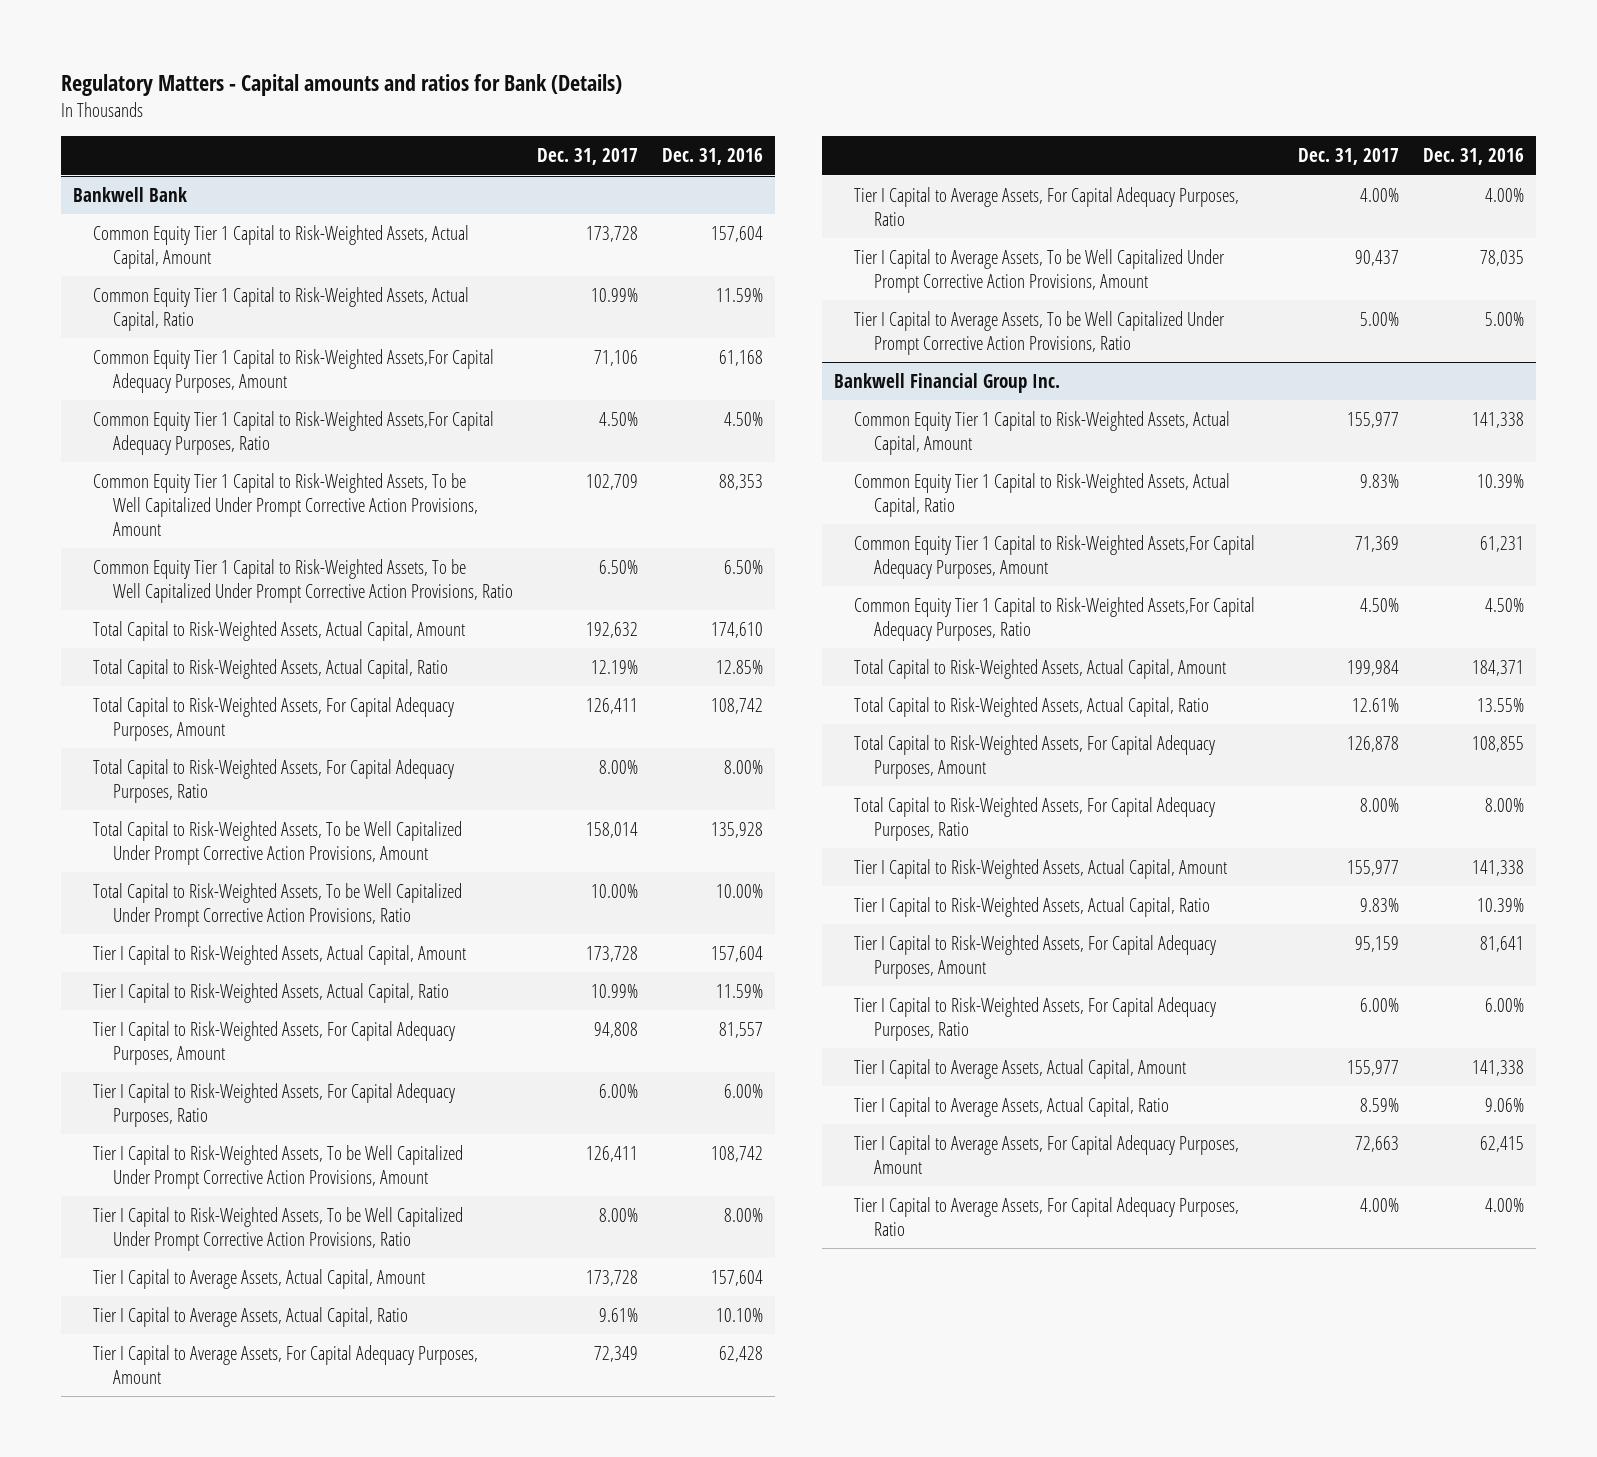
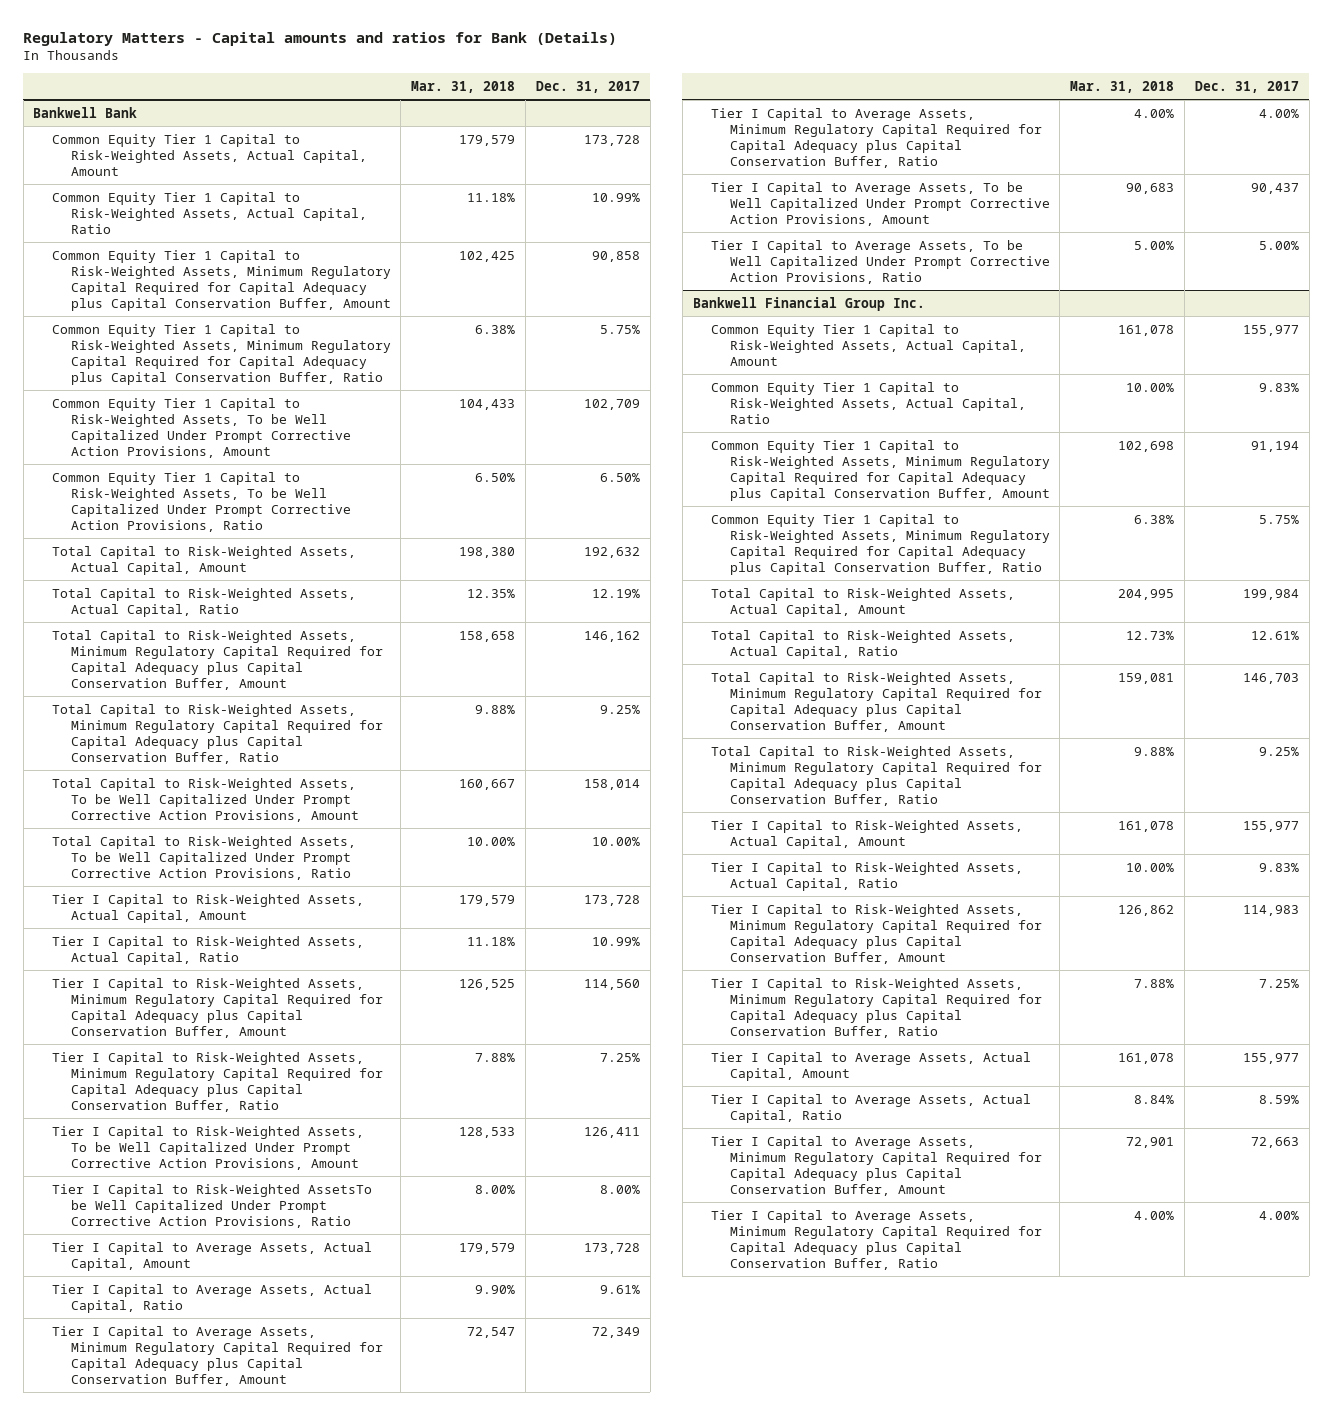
- | Dec. 31, 2017 | Dec. 31, 2016
+ | Mar. 31, 2018 | Dec. 31, 2017
@ Bankwell Bank
- Common Equity Tier 1 Capital to Risk-Weighted Assets,For Capital Adequacy Purposes, Amount | 71,106 | 61,168
- Common Equity Tier 1 Capital to Risk-Weighted Assets,For Capital Adequacy Purposes, Ratio | 4.50% | 4.50%
+ Common Equity Tier 1 Capital to Risk-Weighted Assets, Minimum Regulatory Capital Required for Capital Adequacy plus Capital Conservation Buffer, Amount | 102,425 | 90,858
+ Common Equity Tier 1 Capital to Risk-Weighted Assets, Minimum Regulatory Capital Required for Capital Adequacy plus Capital Conservation Buffer, Ratio | 6.38% | 5.75%
- Total Capital to Risk-Weighted Assets, For Capital Adequacy Purposes, Amount | 126,411 | 108,742
- Total Capital to Risk-Weighted Assets, For Capital Adequacy Purposes, Ratio | 8.00% | 8.00%
+ Total Capital to Risk-Weighted Assets, Minimum Regulatory Capital Required for Capital Adequacy plus Capital Conservation Buffer, Amount | 158,658 | 146,162
+ Total Capital to Risk-Weighted Assets, Minimum Regulatory Capital Required for Capital Adequacy plus Capital Conservation Buffer, Ratio | 9.88% | 9.25%
- Tier I Capital to Risk-Weighted Assets, For Capital Adequacy Purposes, Amount | 94,808 | 81,557
- Tier I Capital to Risk-Weighted Assets, For Capital Adequacy Purposes, Ratio | 6.00% | 6.00%
+ Tier I Capital to Risk-Weighted Assets, Minimum Regulatory Capital Required for Capital Adequacy plus Capital Conservation Buffer, Amount | 126,525 | 114,560
+ Tier I Capital to Risk-Weighted Assets, Minimum Regulatory Capital Required for Capital Adequacy plus Capital Conservation Buffer, Ratio | 7.88% | 7.25%
- Tier I Capital to Risk-Weighted Assets, To be Well Capitalized Under Prompt Corrective Action Provisions, Ratio | 8.00% | 8.00%
+ Tier I Capital to Risk-Weighted AssetsTo be Well Capitalized Under Prompt Corrective Action Provisions, Ratio | 8.00% | 8.00%
- Tier I Capital to Average Assets, For Capital Adequacy Purposes, Amount | 72,349 | 62,428
- Tier I Capital to Average Assets, For Capital Adequacy Purposes, Ratio | 4.00% | 4.00%
+ Tier I Capital to Average Assets, Minimum Regulatory Capital Required for Capital Adequacy plus Capital Conservation Buffer, Amount | 72,547 | 72,349
+ Tier I Capital to Average Assets, Minimum Regulatory Capital Required for Capital Adequacy plus Capital Conservation Buffer, Ratio | 4.00% | 4.00%
@ Bankwell Financial Group Inc.
- Common Equity Tier 1 Capital to Risk-Weighted Assets,For Capital Adequacy Purposes, Amount | 71,369 | 61,231
- Common Equity Tier 1 Capital to Risk-Weighted Assets,For Capital Adequacy Purposes, Ratio | 4.50% | 4.50%
+ Common Equity Tier 1 Capital to Risk-Weighted Assets, Minimum Regulatory Capital Required for Capital Adequacy plus Capital Conservation Buffer, Amount | 102,698 | 91,194
+ Common Equity Tier 1 Capital to Risk-Weighted Assets, Minimum Regulatory Capital Required for Capital Adequacy plus Capital Conservation Buffer, Ratio | 6.38% | 5.75%
- Total Capital to Risk-Weighted Assets, For Capital Adequacy Purposes, Amount | 126,878 | 108,855
- Total Capital to Risk-Weighted Assets, For Capital Adequacy Purposes, Ratio | 8.00% | 8.00%
+ Total Capital to Risk-Weighted Assets, Minimum Regulatory Capital Required for Capital Adequacy plus Capital Conservation Buffer, Amount | 159,081 | 146,703
+ Total Capital to Risk-Weighted Assets, Minimum Regulatory Capital Required for Capital Adequacy plus Capital Conservation Buffer, Ratio | 9.88% | 9.25%
- Tier I Capital to Risk-Weighted Assets, For Capital Adequacy Purposes, Amount | 95,159 | 81,641
- Tier I Capital to Risk-Weighted Assets, For Capital Adequacy Purposes, Ratio | 6.00% | 6.00%
+ Tier I Capital to Risk-Weighted Assets, Minimum Regulatory Capital Required for Capital Adequacy plus Capital Conservation Buffer, Amount | 126,862 | 114,983
+ Tier I Capital to Risk-Weighted Assets, Minimum Regulatory Capital Required for Capital Adequacy plus Capital Conservation Buffer, Ratio | 7.88% | 7.25%
- Tier I Capital to Average Assets, For Capital Adequacy Purposes, Amount | 72,663 | 62,415
- Tier I Capital to Average Assets, For Capital Adequacy Purposes, Ratio | 4.00% | 4.00%
+ Tier I Capital to Average Assets, Minimum Regulatory Capital Required for Capital Adequacy plus Capital Conservation Buffer, Amount | 72,901 | 72,663
+ Tier I Capital to Average Assets, Minimum Regulatory Capital Required for Capital Adequacy plus Capital Conservation Buffer, Ratio | 4.00% | 4.00%

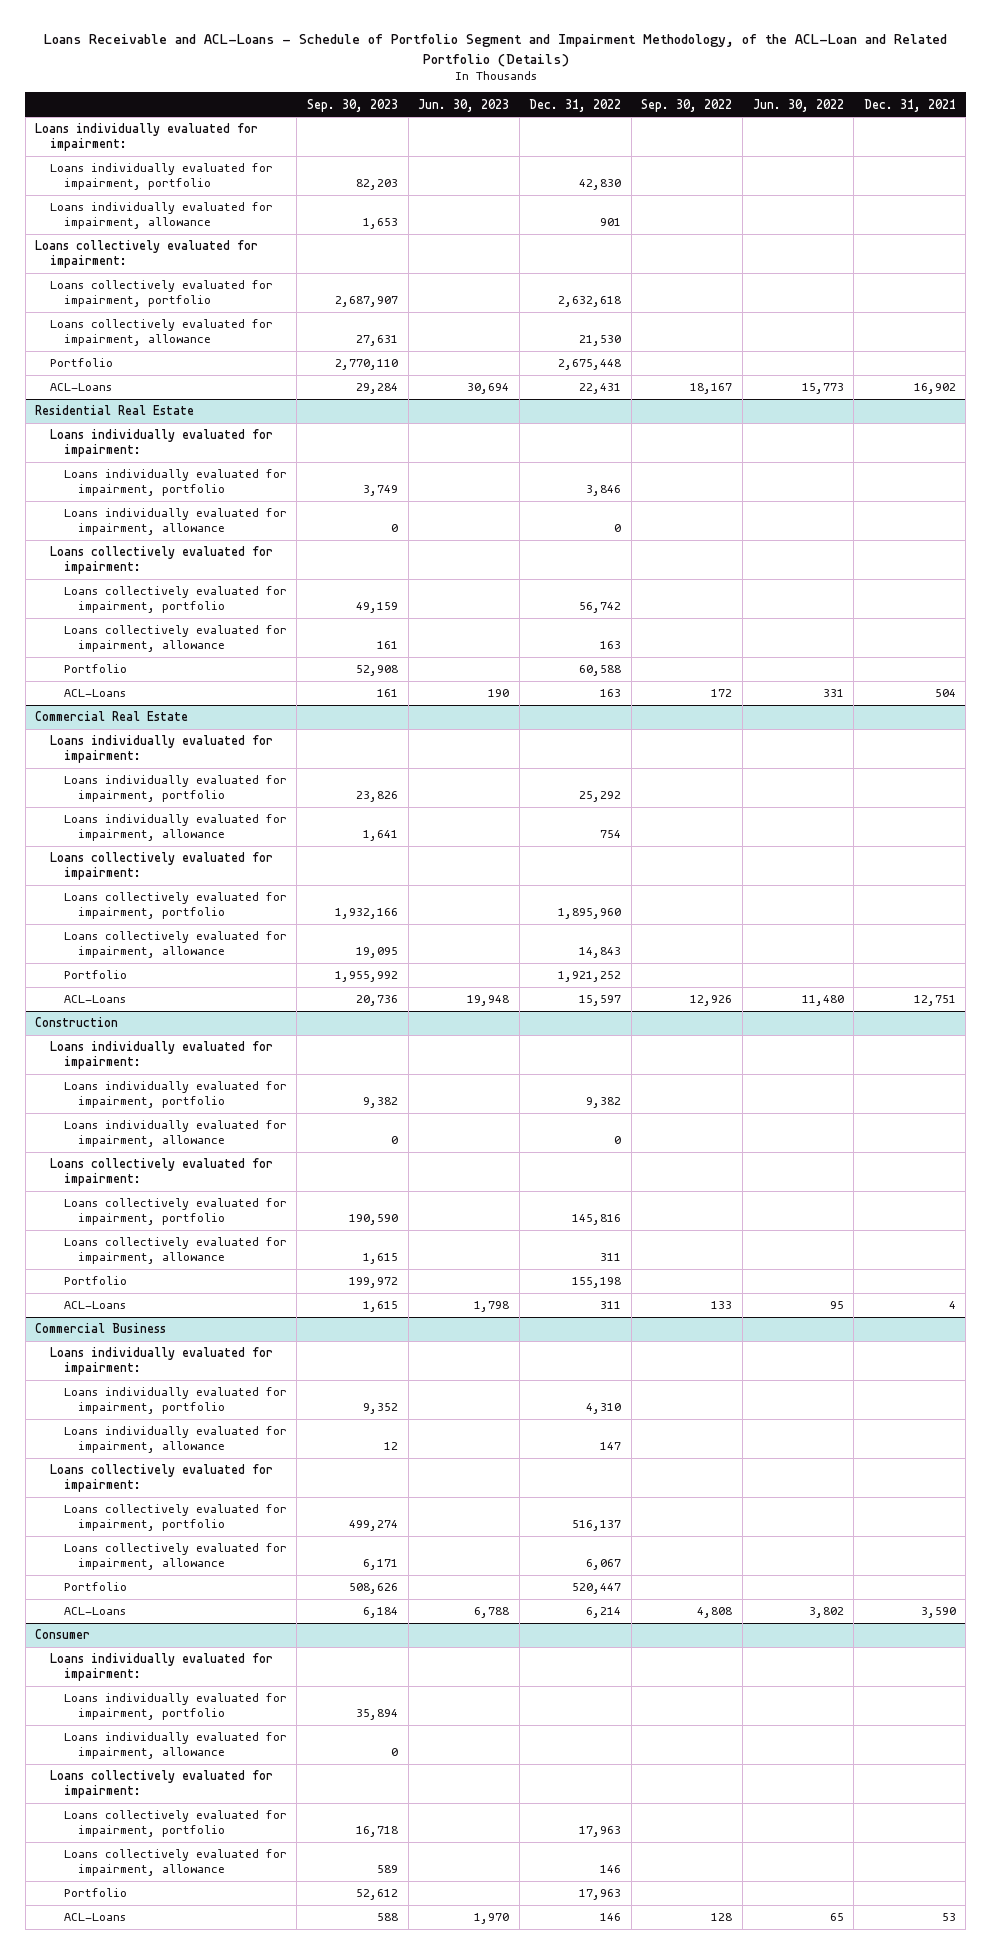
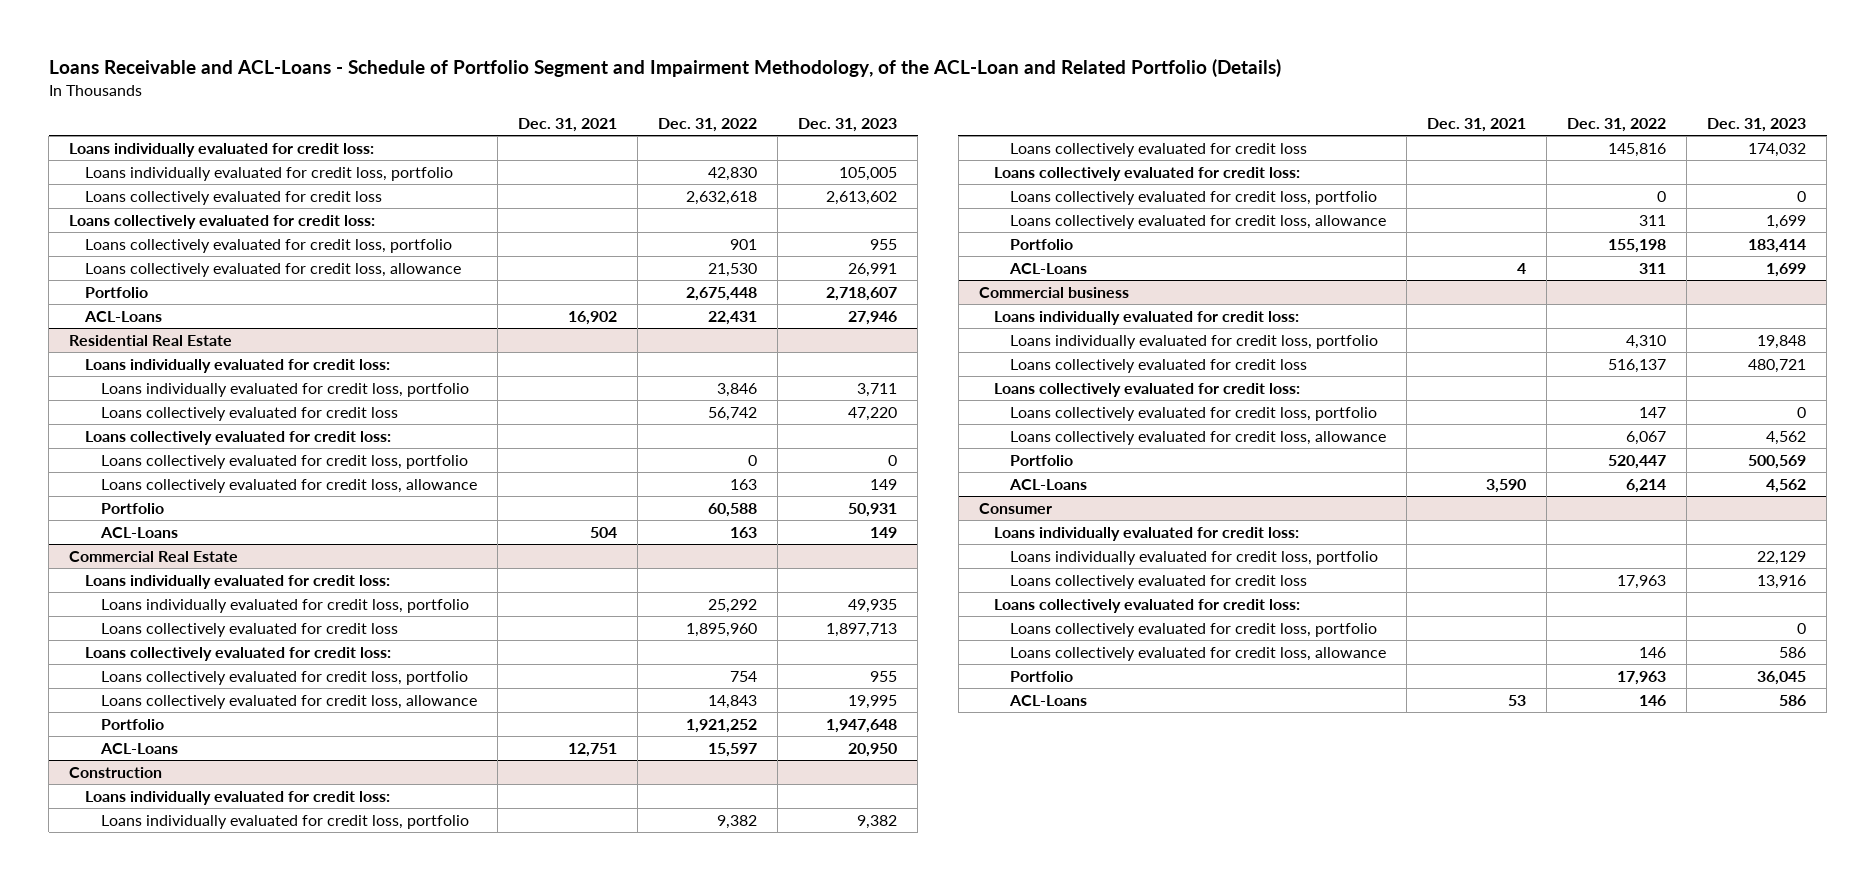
- | Sep. 30, 2023 | Jun. 30, 2023 | Dec. 31, 2022 | Sep. 30, 2022 | Jun. 30, 2022 | Dec. 31, 2021
+ | Dec. 31, 2021 | Dec. 31, 2022 | Dec. 31, 2023
- Loans individually evaluated for impairment:
- Loans individually evaluated for impairment, portfolio | 82,203 | | 42,830 | | |
- Loans individually evaluated for impairment, allowance | 1,653 | | 901 | | |
- Loans collectively evaluated for impairment:
- Loans collectively evaluated for impairment, portfolio | 2,687,907 | | 2,632,618 | | |
- Loans collectively evaluated for impairment, allowance | 27,631 | | 21,530 | | |
+ Loans individually evaluated for credit loss:
+ Loans individually evaluated for credit loss, portfolio | | 42,830 | 105,005
+ Loans collectively evaluated for credit loss | | 2,632,618 | 2,613,602
+ Loans collectively evaluated for credit loss:
+ Loans collectively evaluated for credit loss, portfolio | | 901 | 955
+ Loans collectively evaluated for credit loss, allowance | | 21,530 | 26,991
@ Residential Real Estate
- Loans individually evaluated for impairment:
- Loans individually evaluated for impairment, portfolio | 3,749 | | 3,846 | | |
- Loans individually evaluated for impairment, allowance | 0 | | 0 | | |
- Loans collectively evaluated for impairment:
- Loans collectively evaluated for impairment, portfolio | 49,159 | | 56,742 | | |
- Loans collectively evaluated for impairment, allowance | 161 | | 163 | | |
+ Loans individually evaluated for credit loss:
+ Loans individually evaluated for credit loss, portfolio | | 3,846 | 3,711
+ Loans collectively evaluated for credit loss | | 56,742 | 47,220
+ Loans collectively evaluated for credit loss:
+ Loans collectively evaluated for credit loss, portfolio | | 0 | 0
+ Loans collectively evaluated for credit loss, allowance | | 163 | 149
@ Commercial Real Estate
- Loans individually evaluated for impairment:
- Loans individually evaluated for impairment, portfolio | 23,826 | | 25,292 | | |
- Loans individually evaluated for impairment, allowance | 1,641 | | 754 | | |
- Loans collectively evaluated for impairment:
- Loans collectively evaluated for impairment, portfolio | 1,932,166 | | 1,895,960 | | |
- Loans collectively evaluated for impairment, allowance | 19,095 | | 14,843 | | |
+ Loans individually evaluated for credit loss:
+ Loans individually evaluated for credit loss, portfolio | | 25,292 | 49,935
+ Loans collectively evaluated for credit loss | | 1,895,960 | 1,897,713
+ Loans collectively evaluated for credit loss:
+ Loans collectively evaluated for credit loss, portfolio | | 754 | 955
+ Loans collectively evaluated for credit loss, allowance | | 14,843 | 19,995
@ Construction
- Loans individually evaluated for impairment:
- Loans individually evaluated for impairment, portfolio | 9,382 | | 9,382 | | |
- Loans individually evaluated for impairment, allowance | 0 | | 0 | | |
- Loans collectively evaluated for impairment:
- Loans collectively evaluated for impairment, portfolio | 190,590 | | 145,816 | | |
- Loans collectively evaluated for impairment, allowance | 1,615 | | 311 | | |
+ Loans individually evaluated for credit loss:
+ Loans individually evaluated for credit loss, portfolio | | 9,382 | 9,382
+ Loans collectively evaluated for credit loss | | 145,816 | 174,032
+ Loans collectively evaluated for credit loss:
+ Loans collectively evaluated for credit loss, portfolio | | 0 | 0
+ Loans collectively evaluated for credit loss, allowance | | 311 | 1,699
- Commercial Business
- Loans individually evaluated for impairment:
- Loans individually evaluated for impairment, portfolio | 9,352 | | 4,310 | | |
- Loans individually evaluated for impairment, allowance | 12 | | 147 | | |
- Loans collectively evaluated for impairment:
- Loans collectively evaluated for impairment, portfolio | 499,274 | | 516,137 | | |
- Loans collectively evaluated for impairment, allowance | 6,171 | | 6,067 | | |
+ Commercial business
+ Loans individually evaluated for credit loss:
+ Loans individually evaluated for credit loss, portfolio | | 4,310 | 19,848
+ Loans collectively evaluated for credit loss | | 516,137 | 480,721
+ Loans collectively evaluated for credit loss:
+ Loans collectively evaluated for credit loss, portfolio | | 147 | 0
+ Loans collectively evaluated for credit loss, allowance | | 6,067 | 4,562
@ Consumer
- Loans individually evaluated for impairment:
- Loans individually evaluated for impairment, portfolio | 35,894 | | | | |
- Loans individually evaluated for impairment, allowance | 0 | | | | |
- Loans collectively evaluated for impairment:
- Loans collectively evaluated for impairment, portfolio | 16,718 | | 17,963 | | |
- Loans collectively evaluated for impairment, allowance | 589 | | 146 | | |
+ Loans individually evaluated for credit loss:
+ Loans individually evaluated for credit loss, portfolio | | | 22,129
+ Loans collectively evaluated for credit loss | | 17,963 | 13,916
+ Loans collectively evaluated for credit loss:
+ Loans collectively evaluated for credit loss, portfolio | | | 0
+ Loans collectively evaluated for credit loss, allowance | | 146 | 586

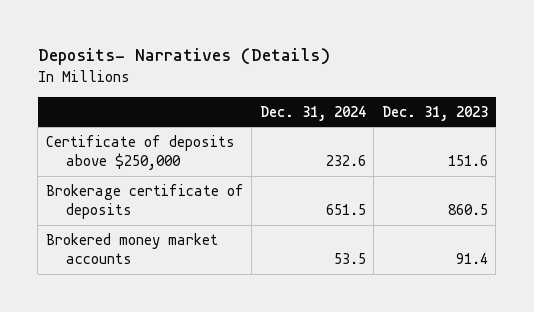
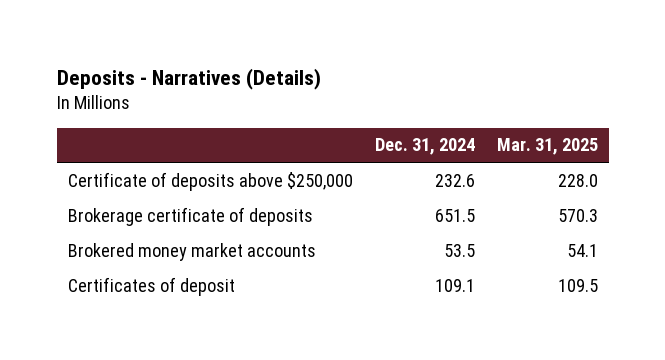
- Deposits- Narratives (Details)
+ Deposits - Narratives (Details)
- | Dec. 31, 2024 | Dec. 31, 2023
+ | Dec. 31, 2024 | Mar. 31, 2025
+ Certificates of deposit | 109.1 | 109.5

